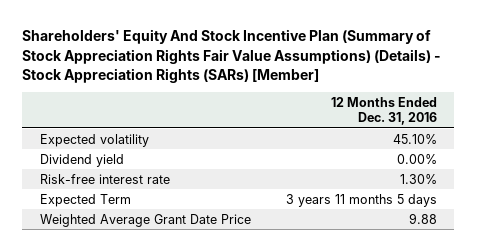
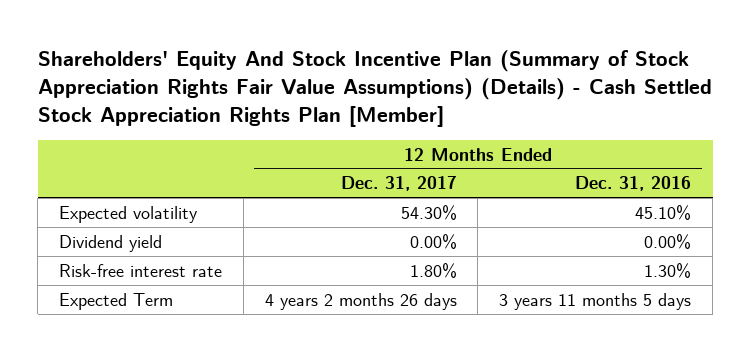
- Shareholders' Equity And Stock Incentive Plan (Summary of Stock Appreciation Rights Fair Value Assumptions) (Details) - Stock Appreciation Rights (SARs) [Member]
+ Shareholders' Equity And Stock Incentive Plan (Summary of Stock Appreciation Rights Fair Value Assumptions) (Details) - Cash Settled Stock Appreciation Rights Plan [Member]
- | 12 Months Ended Dec. 31, 2016
+ | 12 Months Ended Dec. 31, 2017 | 12 Months Ended Dec. 31, 2016
- Weighted Average Grant Date Price | 9.88

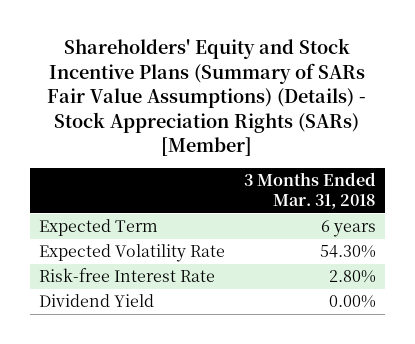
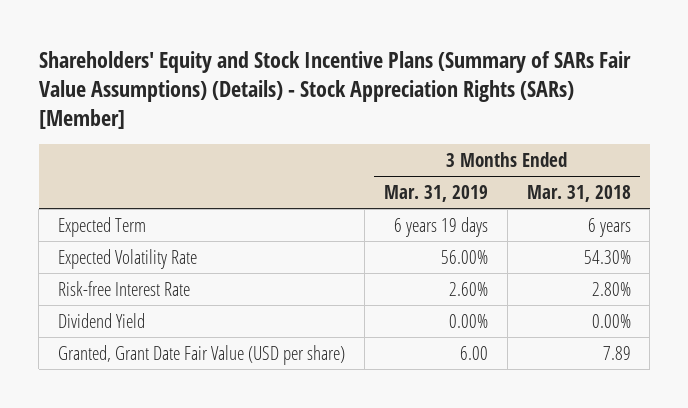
- | 3 Months Ended Mar. 31, 2018
+ | 3 Months Ended Mar. 31, 2019 | 3 Months Ended Mar. 31, 2018
+ Granted, Grant Date Fair Value (USD per share) | 6.00 | 7.89

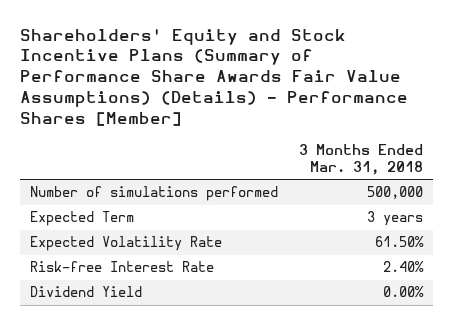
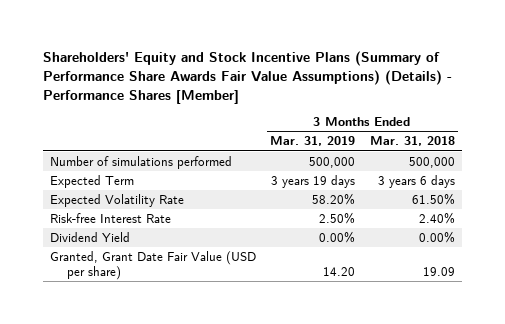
- | 3 Months Ended Mar. 31, 2018
+ | 3 Months Ended Mar. 31, 2019 | 3 Months Ended Mar. 31, 2018
- Expected Term | 3 years
+ Expected Term | 3 years 19 days | 3 years 6 days
+ Granted, Grant Date Fair Value (USD per share) | 14.20 | 19.09

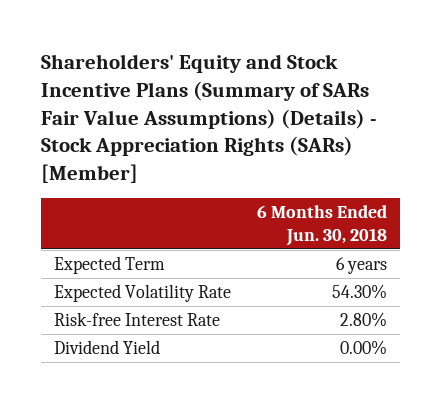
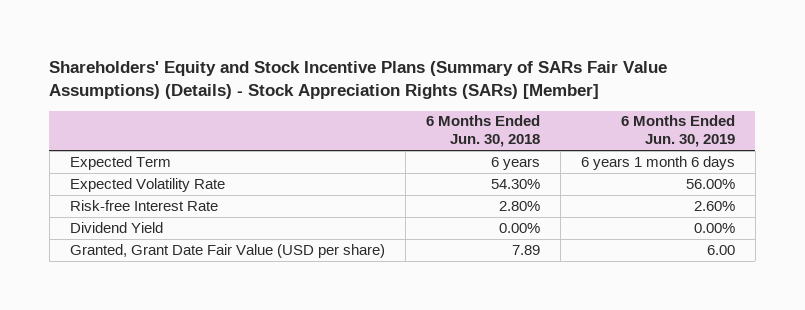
- | 6 Months Ended Jun. 30, 2018
+ | 6 Months Ended Jun. 30, 2018 | 6 Months Ended Jun. 30, 2019
+ Granted, Grant Date Fair Value (USD per share) | 7.89 | 6.00

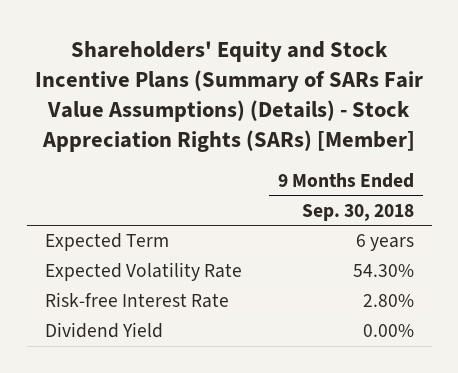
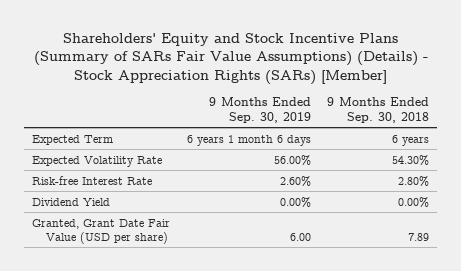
- | 9 Months Ended Sep. 30, 2018
+ | 9 Months Ended Sep. 30, 2019 | 9 Months Ended Sep. 30, 2018
+ Granted, Grant Date Fair Value (USD per share) | 6.00 | 7.89

